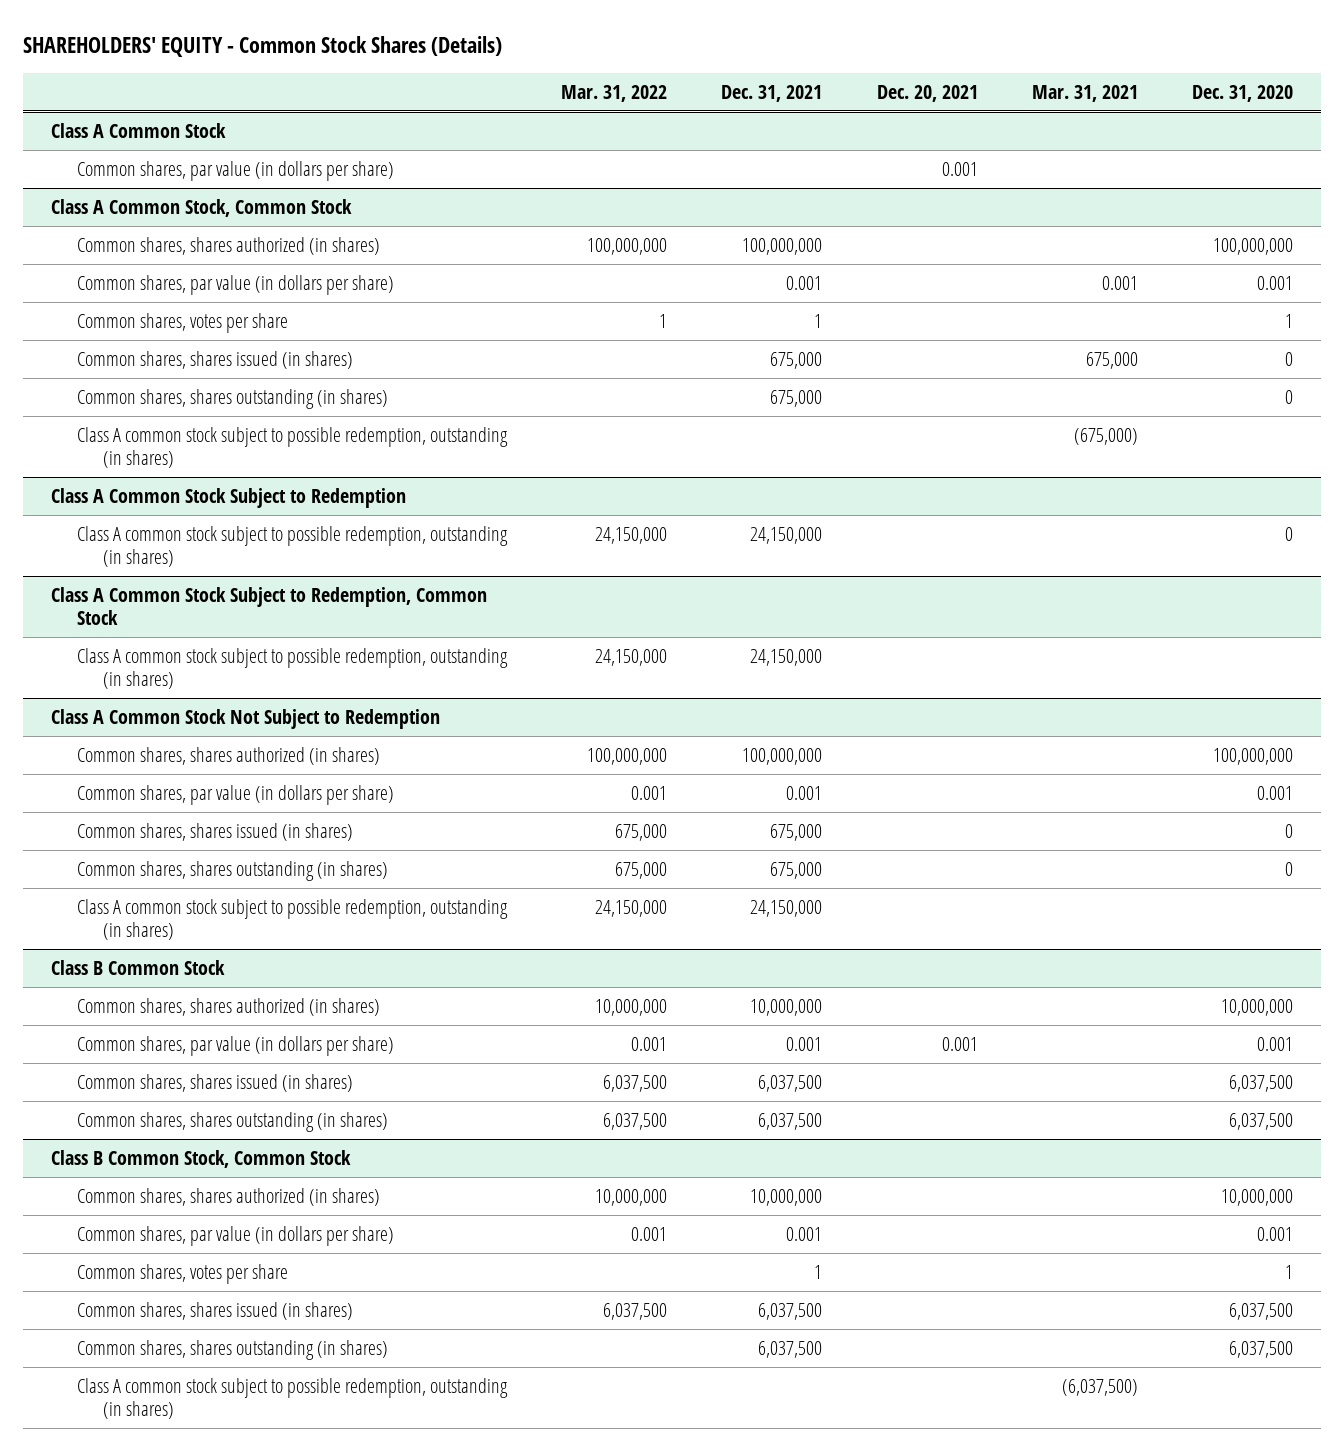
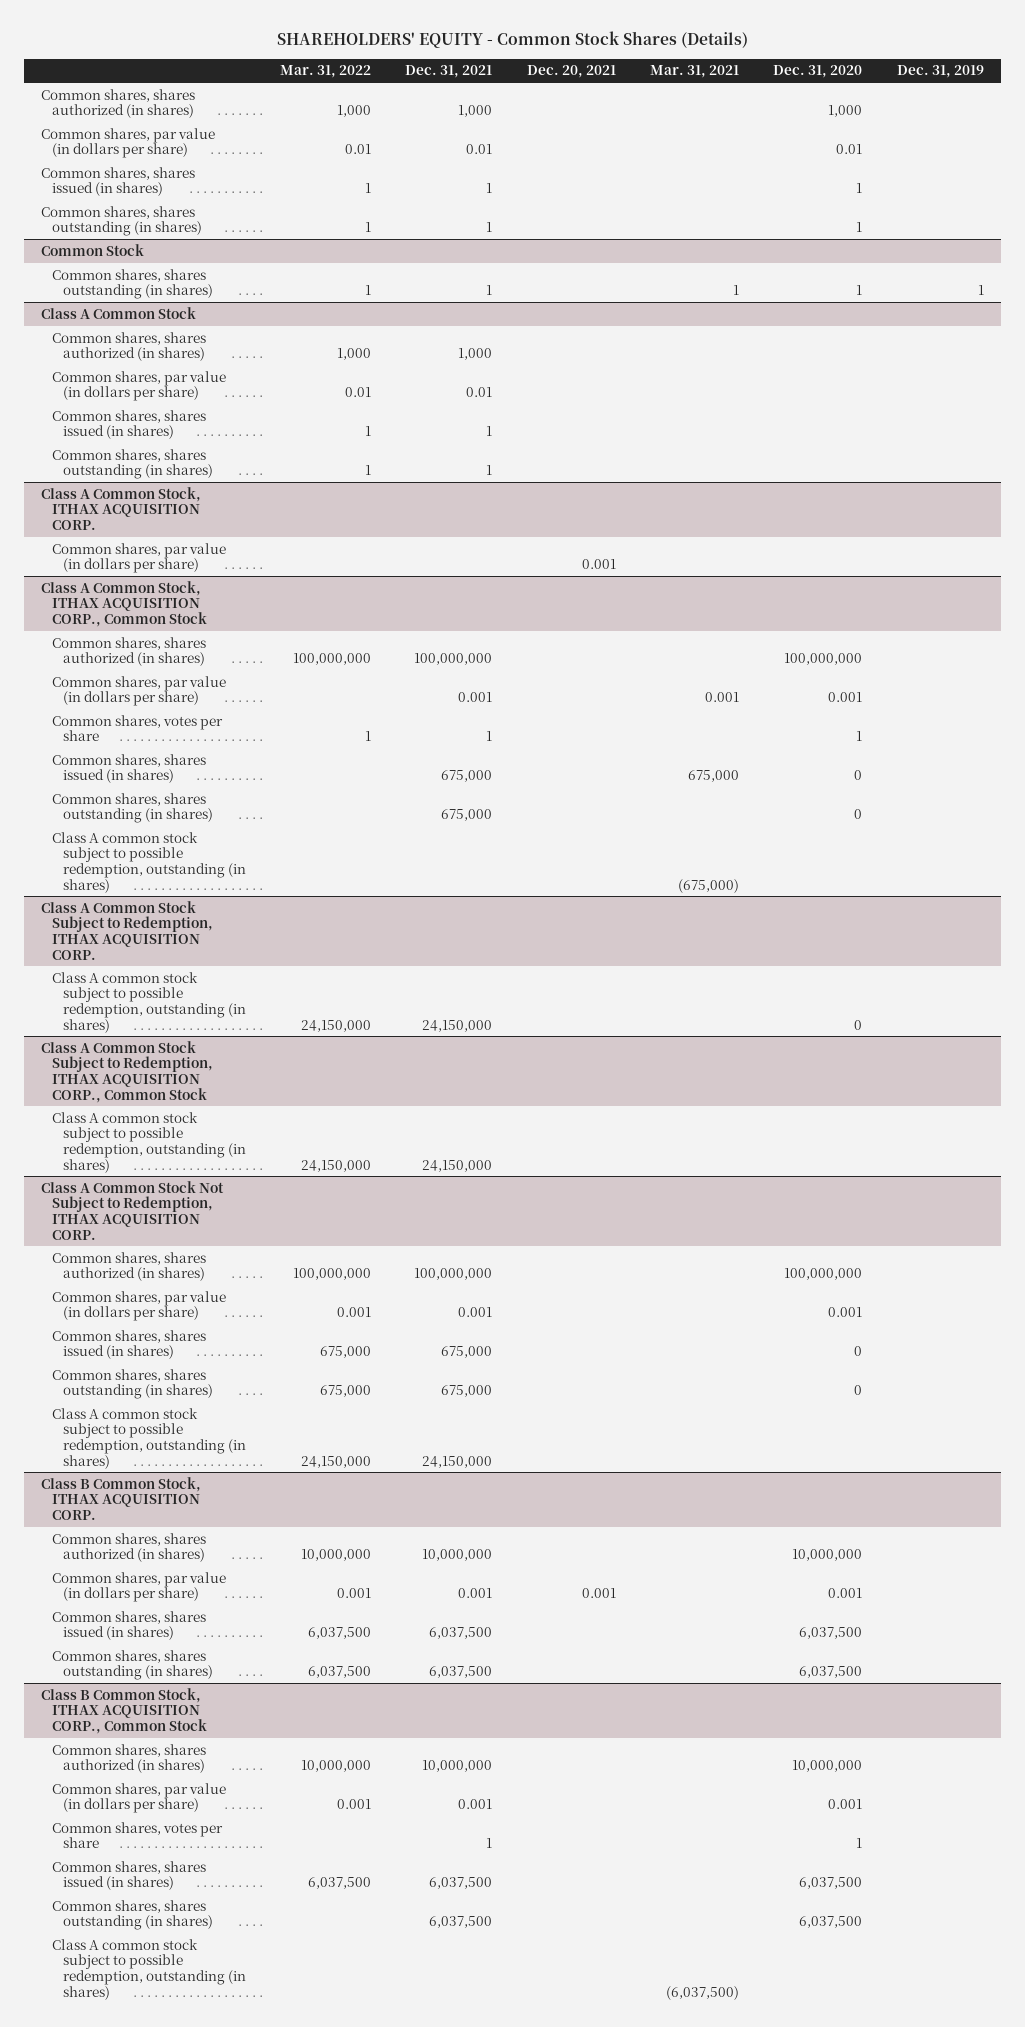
- | Mar. 31, 2022 | Dec. 31, 2021 | Dec. 20, 2021 | Mar. 31, 2021 | Dec. 31, 2020
+ | Mar. 31, 2022 | Dec. 31, 2021 | Dec. 20, 2021 | Mar. 31, 2021 | Dec. 31, 2020 | Dec. 31, 2019
+ Common shares, shares authorized (in shares) | 1,000 | 1,000 | | | 1,000 |
+ Common shares, par value (in dollars per share) | 0.01 | 0.01 | | | 0.01 |
+ Common shares, shares issued (in shares) | 1 | 1 | | | 1 |
+ Common shares, shares outstanding (in shares) | 1 | 1 | | | 1 |
+ Common Stock
+ Common shares, shares outstanding (in shares) | 1 | 1 | | 1 | 1 | 1
@ Class A Common Stock
+ Common shares, shares authorized (in shares) | 1,000 | 1,000 | | | |
+ Common shares, par value (in dollars per share) | 0.01 | 0.01 | | | |
+ Common shares, shares issued (in shares) | 1 | 1 | | | |
+ Common shares, shares outstanding (in shares) | 1 | 1 | | | |
+ Class A Common Stock, ITHAX ACQUISITION CORP.
- Class A Common Stock, Common Stock
+ Class A Common Stock, ITHAX ACQUISITION CORP., Common Stock
- Class A Common Stock Subject to Redemption
+ Class A Common Stock Subject to Redemption, ITHAX ACQUISITION CORP.
- Class A Common Stock Subject to Redemption, Common Stock
+ Class A Common Stock Subject to Redemption, ITHAX ACQUISITION CORP., Common Stock
- Class A Common Stock Not Subject to Redemption
+ Class A Common Stock Not Subject to Redemption, ITHAX ACQUISITION CORP.
- Class B Common Stock
+ Class B Common Stock, ITHAX ACQUISITION CORP.
- Class B Common Stock, Common Stock
+ Class B Common Stock, ITHAX ACQUISITION CORP., Common Stock

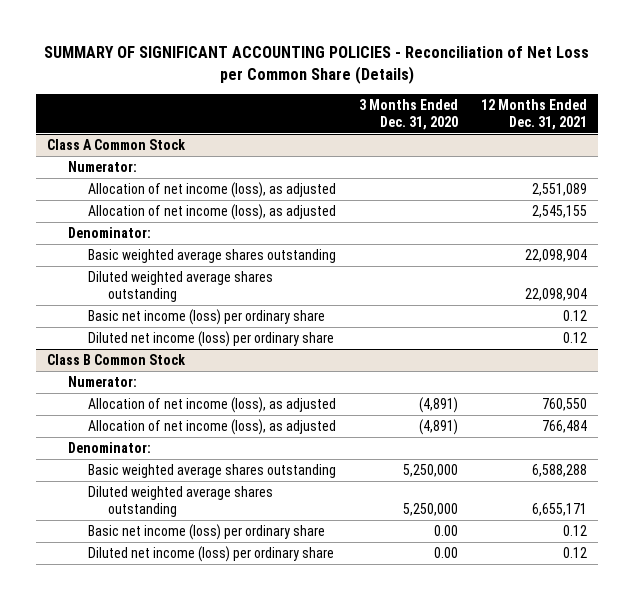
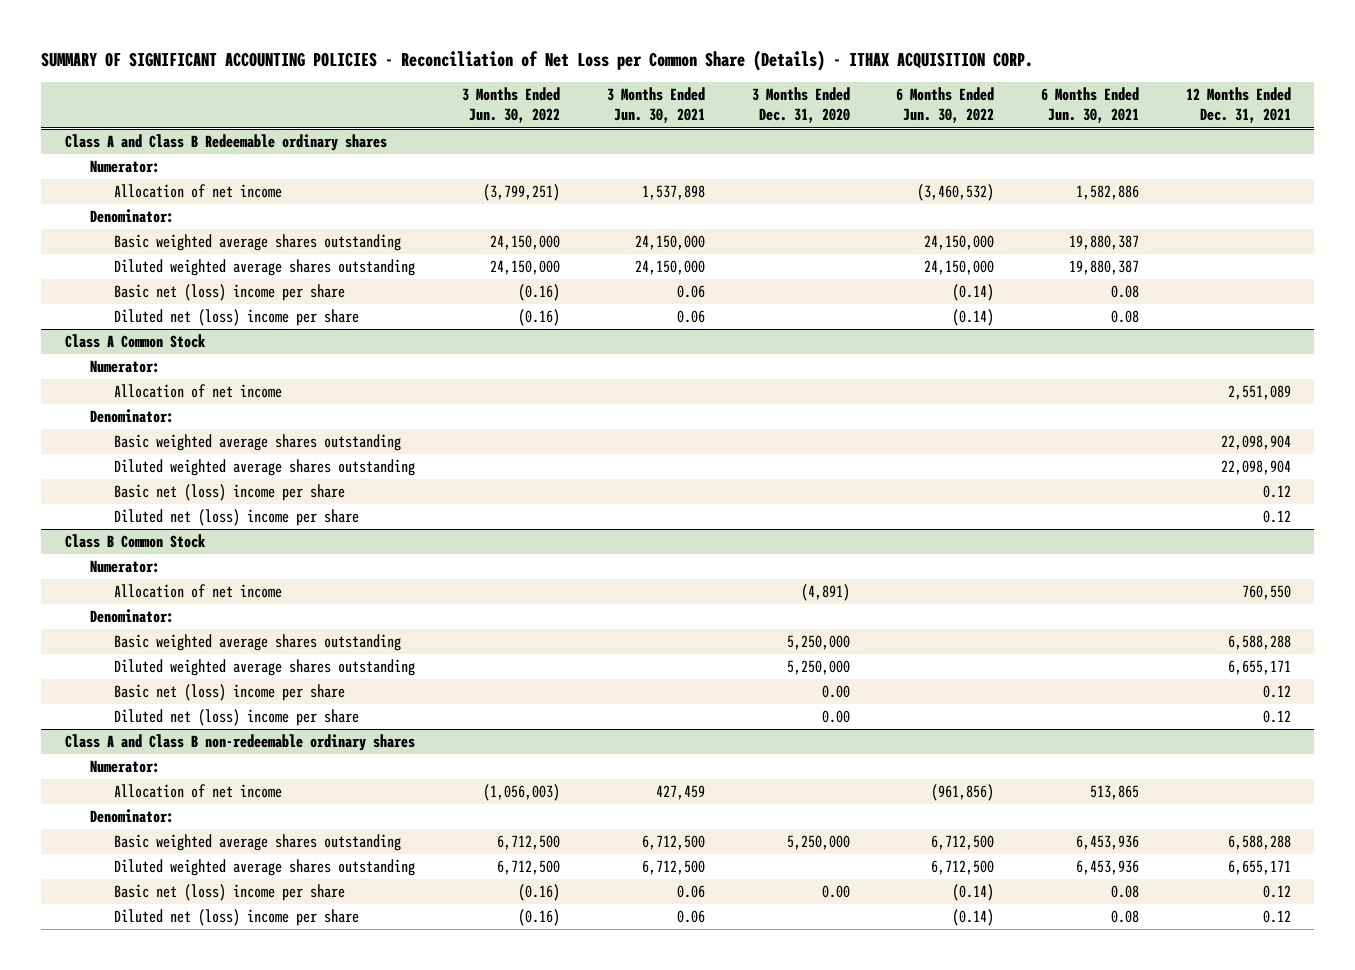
- SUMMARY OF SIGNIFICANT ACCOUNTING POLICIES - Reconciliation of Net Loss per Common Share (Details)
+ SUMMARY OF SIGNIFICANT ACCOUNTING POLICIES - Reconciliation of Net Loss per Common Share (Details) - ITHAX ACQUISITION CORP.
- | 3 Months Ended Dec. 31, 2020 | 12 Months Ended Dec. 31, 2021
+ | 3 Months Ended Jun. 30, 2022 | 3 Months Ended Jun. 30, 2021 | 3 Months Ended Dec. 31, 2020 | 6 Months Ended Jun. 30, 2022 | 6 Months Ended Jun. 30, 2021 | 12 Months Ended Dec. 31, 2021
+ Class A and Class B Redeemable ordinary shares
+ Numerator:
+ Allocation of net income | (3,799,251) | 1,537,898 | | (3,460,532) | 1,582,886 |
+ Denominator:
+ Basic weighted average shares outstanding | 24,150,000 | 24,150,000 | | 24,150,000 | 19,880,387 |
+ Diluted weighted average shares outstanding | 24,150,000 | 24,150,000 | | 24,150,000 | 19,880,387 |
+ Basic net (loss) income per share | (0.16) | 0.06 | | (0.14) | 0.08 |
+ Diluted net (loss) income per share | (0.16) | 0.06 | | (0.14) | 0.08 |
@ Class A Common Stock
- Allocation of net income (loss), as adjusted | | 2,551,089
- Allocation of net income (loss), as adjusted | | 2,545,155
+ Allocation of net income | | | | | | 2,551,089
- Basic net income (loss) per ordinary share | | 0.12
- Diluted net income (loss) per ordinary share | | 0.12
+ Basic net (loss) income per share | | | | | | 0.12
+ Diluted net (loss) income per share | | | | | | 0.12
@ Class B Common Stock
- Allocation of net income (loss), as adjusted | (4,891) | 760,550
- Allocation of net income (loss), as adjusted | (4,891) | 766,484
+ Allocation of net income | | | (4,891) | | | 760,550
- Basic net income (loss) per ordinary share | 0.00 | 0.12
- Diluted net income (loss) per ordinary share | 0.00 | 0.12
+ Basic net (loss) income per share | | | 0.00 | | | 0.12
+ Diluted net (loss) income per share | | | 0.00 | | | 0.12
+ Class A and Class B non-redeemable ordinary shares
+ Numerator:
+ Allocation of net income | (1,056,003) | 427,459 | | (961,856) | 513,865 |
+ Denominator:
+ Basic weighted average shares outstanding | 6,712,500 | 6,712,500 | 5,250,000 | 6,712,500 | 6,453,936 | 6,588,288
+ Diluted weighted average shares outstanding | 6,712,500 | 6,712,500 | | 6,712,500 | 6,453,936 | 6,655,171
+ Basic net (loss) income per share | (0.16) | 0.06 | 0.00 | (0.14) | 0.08 | 0.12
+ Diluted net (loss) income per share | (0.16) | 0.06 | | (0.14) | 0.08 | 0.12

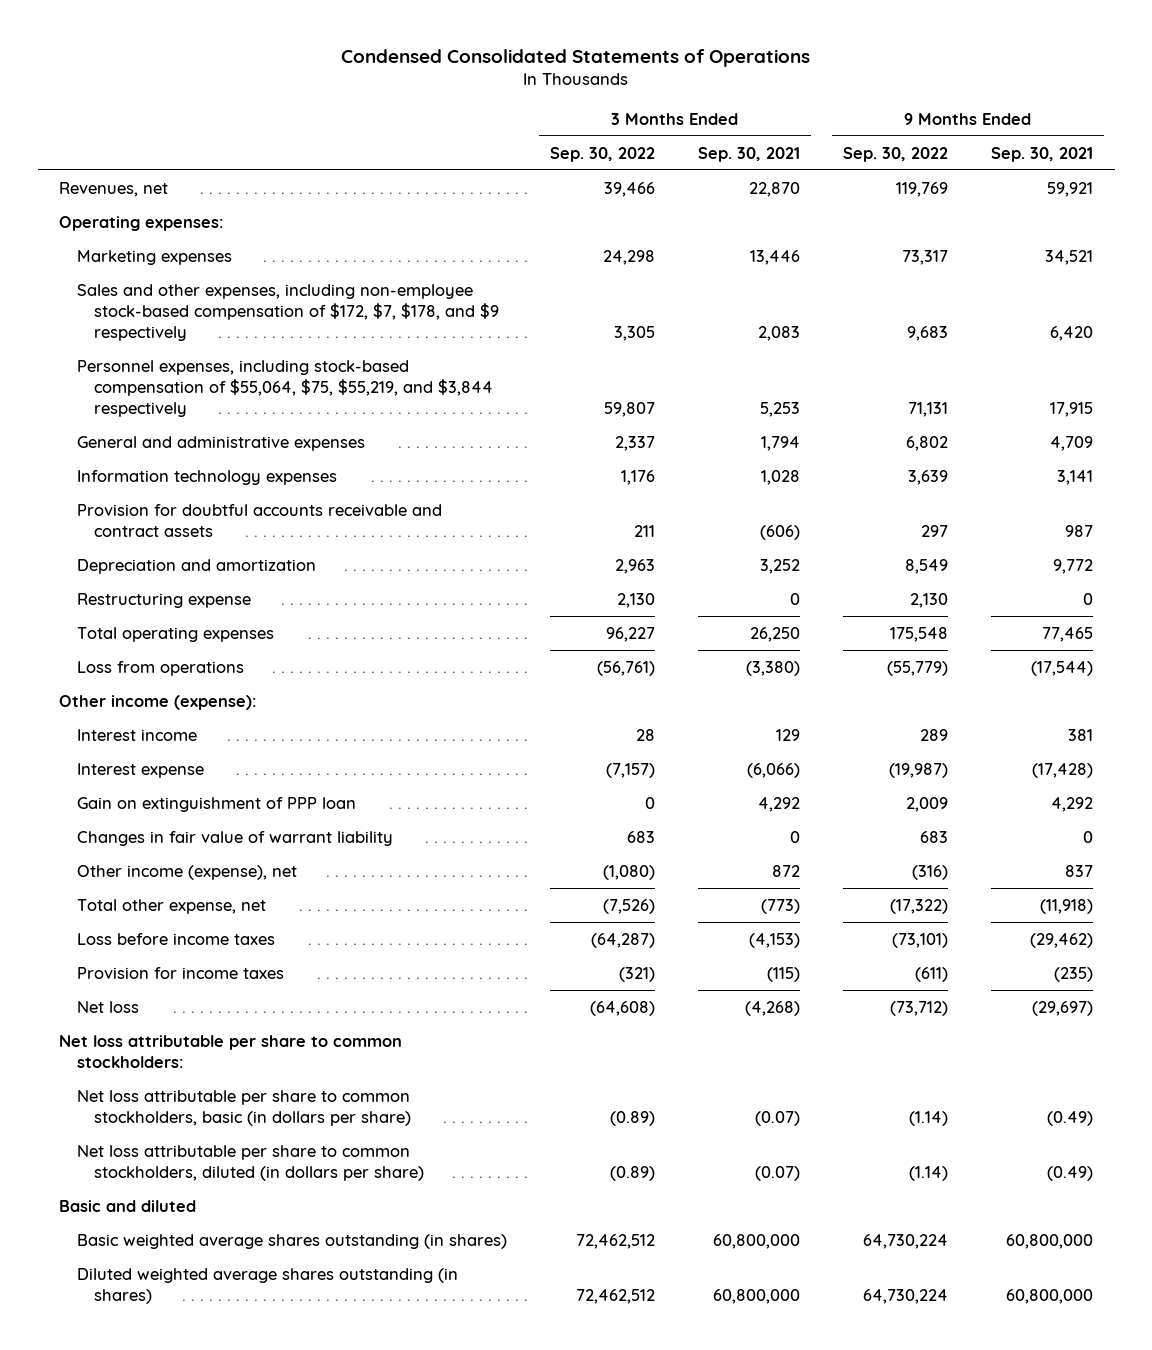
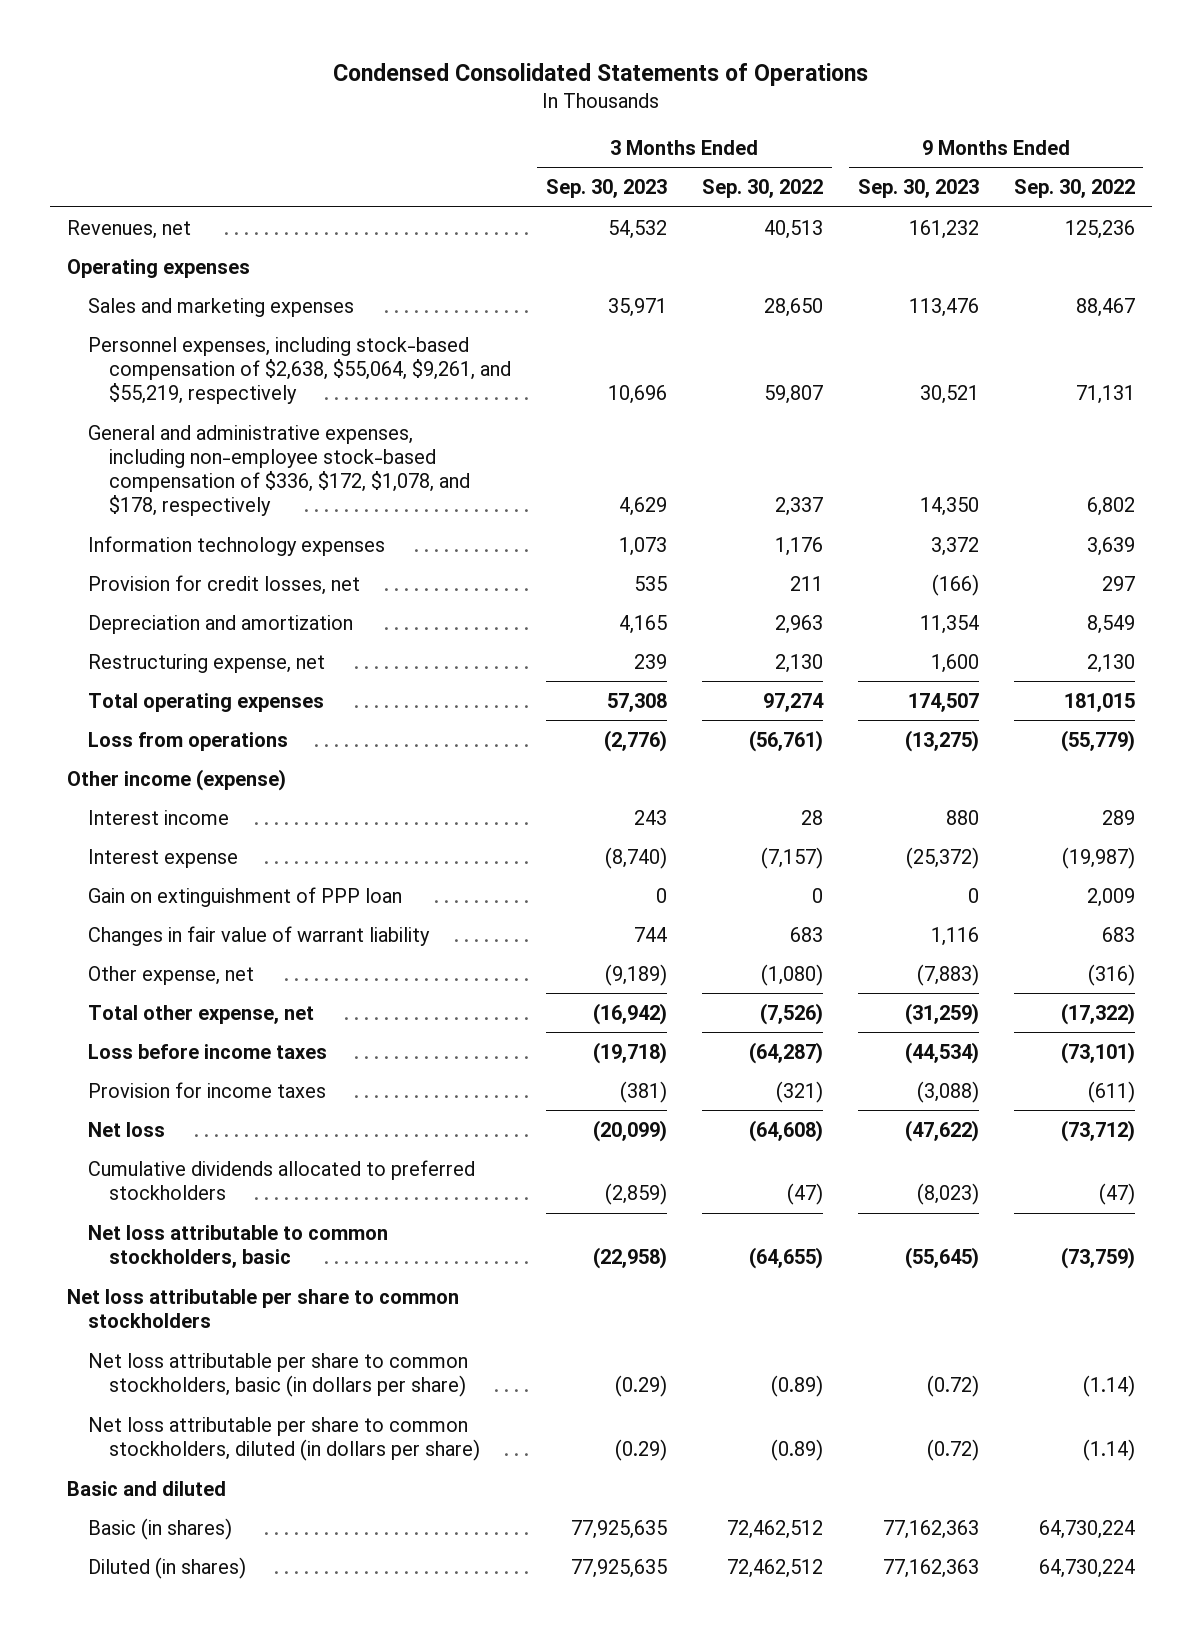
- | 3 Months Ended Sep. 30, 2022 | 3 Months Ended Sep. 30, 2021 | 9 Months Ended Sep. 30, 2022 | 9 Months Ended Sep. 30, 2021
+ | 3 Months Ended Sep. 30, 2023 | 3 Months Ended Sep. 30, 2022 | 9 Months Ended Sep. 30, 2023 | 9 Months Ended Sep. 30, 2022
- Revenues, net | 39,466 | 22,870 | 119,769 | 59,921
- Operating expenses:
- Marketing expenses | 24,298 | 13,446 | 73,317 | 34,521
- Sales and other expenses, including non-employee stock-based compensation of $172, $7, $178, and $9 respectively | 3,305 | 2,083 | 9,683 | 6,420
- Personnel expenses, including stock-based compensation of $55,064, $75, $55,219, and $3,844 respectively | 59,807 | 5,253 | 71,131 | 17,915
- General and administrative expenses | 2,337 | 1,794 | 6,802 | 4,709
+ Revenues, net | 54,532 | 40,513 | 161,232 | 125,236
+ Operating expenses
+ Sales and marketing expenses | 35,971 | 28,650 | 113,476 | 88,467
+ Personnel expenses, including stock-based compensation of $2,638, $55,064, $9,261, and $55,219, respectively | 10,696 | 59,807 | 30,521 | 71,131
+ General and administrative expenses, including non-employee stock-based compensation of $336, $172, $1,078, and $178, respectively | 4,629 | 2,337 | 14,350 | 6,802
- Provision for doubtful accounts receivable and contract assets | 211 | (606) | 297 | 987
+ Provision for credit losses, net | 535 | 211 | (166) | 297
- Restructuring expense | 2,130 | 0 | 2,130 | 0
- Total operating expenses | 96,227 | 26,250 | 175,548 | 77,465
+ Restructuring expense, net | 239 | 2,130 | 1,600 | 2,130
+ Total operating expenses | 57,308 | 97,274 | 174,507 | 181,015
- Other income (expense):
+ Other income (expense)
- Other income (expense), net | (1,080) | 872 | (316) | 837
+ Other expense, net | (9,189) | (1,080) | (7,883) | (316)
- Net loss attributable per share to common stockholders:
+ Cumulative dividends allocated to preferred stockholders | (2,859) | (47) | (8,023) | (47)
+ Net loss attributable to common stockholders, basic | (22,958) | (64,655) | (55,645) | (73,759)
+ Net loss attributable per share to common stockholders
- Basic weighted average shares outstanding (in shares) | 72,462,512 | 60,800,000 | 64,730,224 | 60,800,000
- Diluted weighted average shares outstanding (in shares) | 72,462,512 | 60,800,000 | 64,730,224 | 60,800,000
+ Basic (in shares) | 77,925,635 | 72,462,512 | 77,162,363 | 64,730,224
+ Diluted (in shares) | 77,925,635 | 72,462,512 | 77,162,363 | 64,730,224

